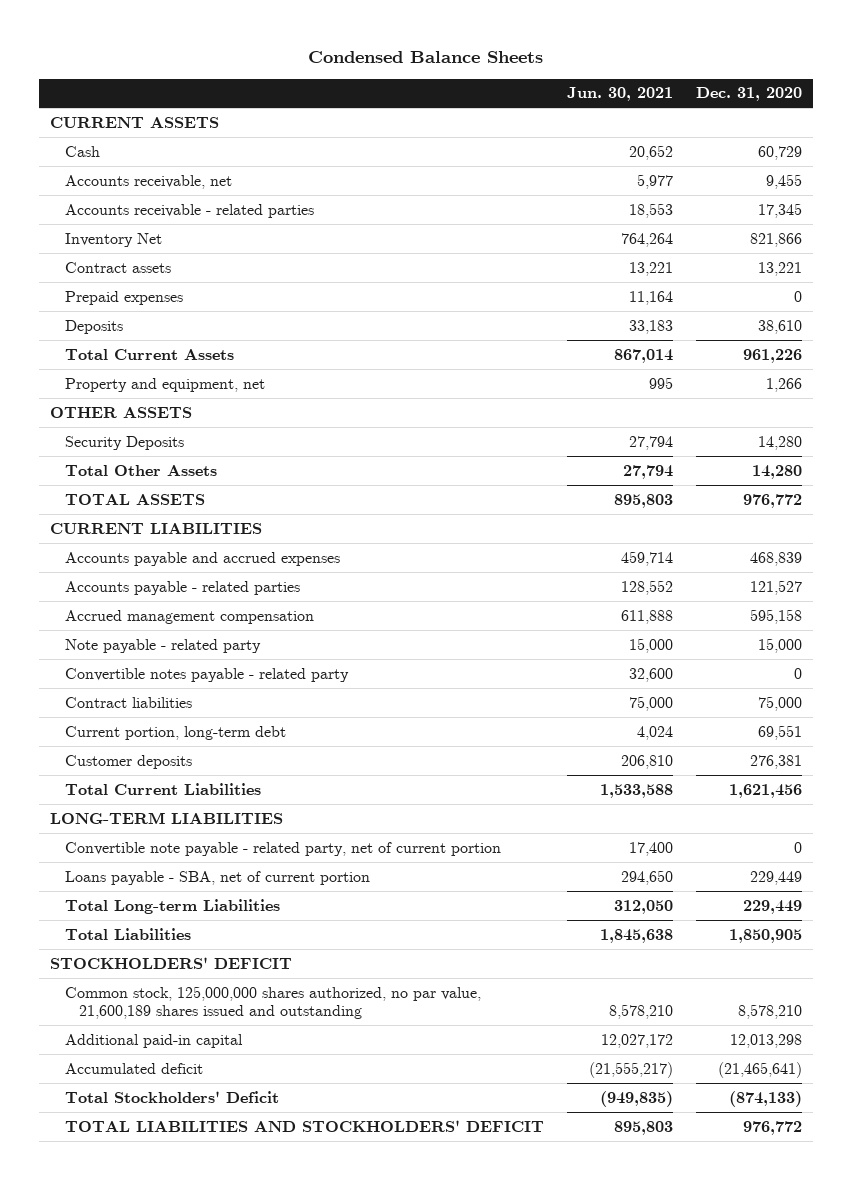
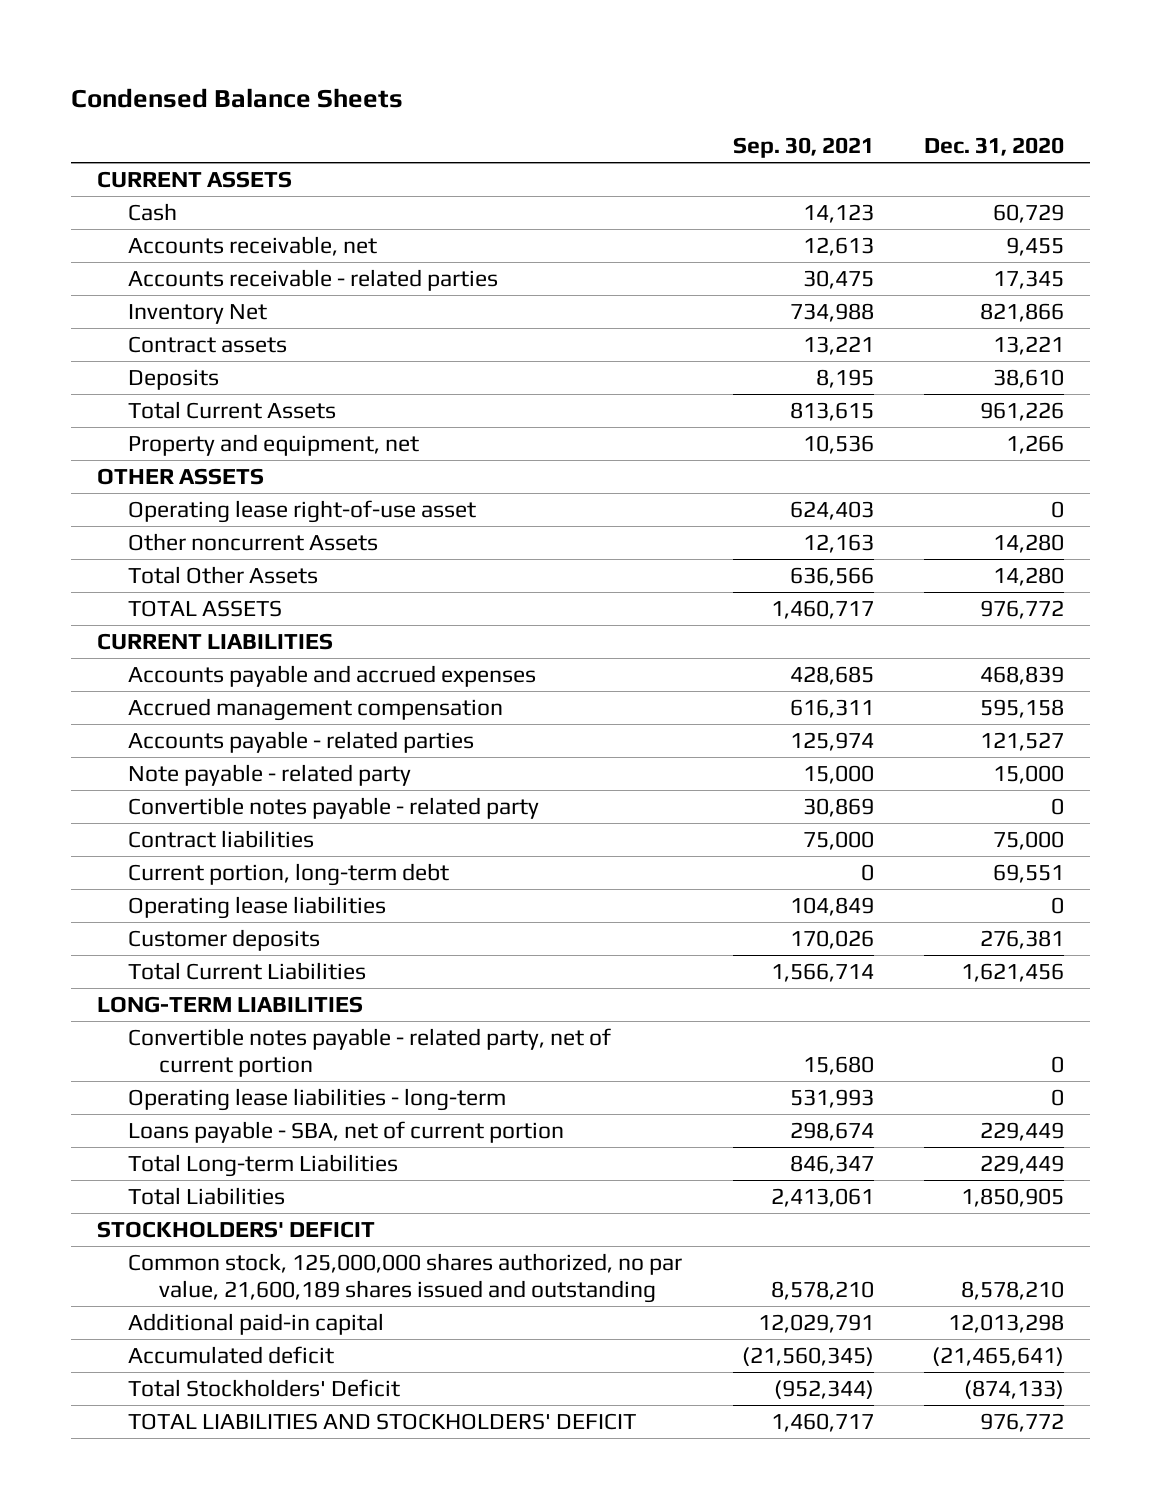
- | Jun. 30, 2021 | Dec. 31, 2020
+ | Sep. 30, 2021 | Dec. 31, 2020
- Prepaid expenses | 11,164 | 0
- Security Deposits | 27,794 | 14,280
+ Operating lease right-of-use asset | 624,403 | 0
+ Other noncurrent Assets | 12,163 | 14,280
moved down: Accounts payable - related parties | 125,974 | 121,527
+ Operating lease liabilities | 104,849 | 0
- Convertible note payable - related party, net of current portion | 17,400 | 0
+ Convertible notes payable - related party, net of current portion | 15,680 | 0
+ Operating lease liabilities - long-term | 531,993 | 0

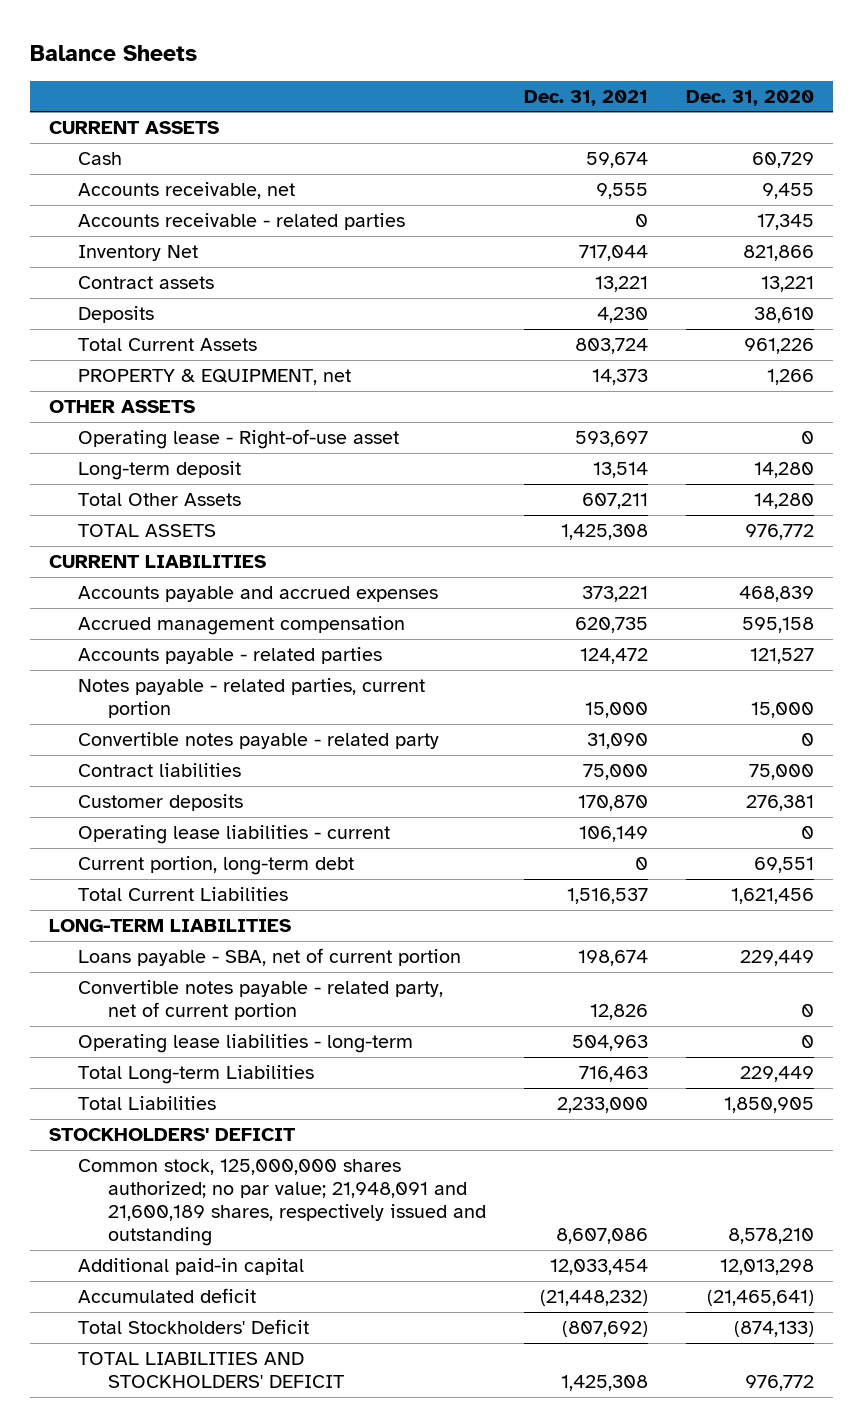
- Condensed Balance Sheets
+ Balance Sheets
- | Sep. 30, 2021 | Dec. 31, 2020
+ | Dec. 31, 2021 | Dec. 31, 2020
- Property and equipment, net | 10,536 | 1,266
+ PROPERTY & EQUIPMENT, net | 14,373 | 1,266
- Operating lease right-of-use asset | 624,403 | 0
- Other noncurrent Assets | 12,163 | 14,280
+ Operating lease - Right-of-use asset | 593,697 | 0
+ Long-term deposit | 13,514 | 14,280
- Note payable - related party | 15,000 | 15,000
+ Notes payable - related parties, current portion | 15,000 | 15,000
- Operating lease liabilities | 104,849 | 0
+ Operating lease liabilities - current | 106,149 | 0
moved down: Current portion, long-term debt | 0 | 69,551
moved up: Loans payable - SBA, net of current portion | 198,674 | 229,449
- Common stock, 125,000,000 shares authorized, no par value, 21,600,189 shares issued and outstanding | 8,578,210 | 8,578,210
+ Common stock, 125,000,000 shares authorized; no par value; 21,948,091 and 21,600,189 shares, respectively issued and outstanding | 8,607,086 | 8,578,210

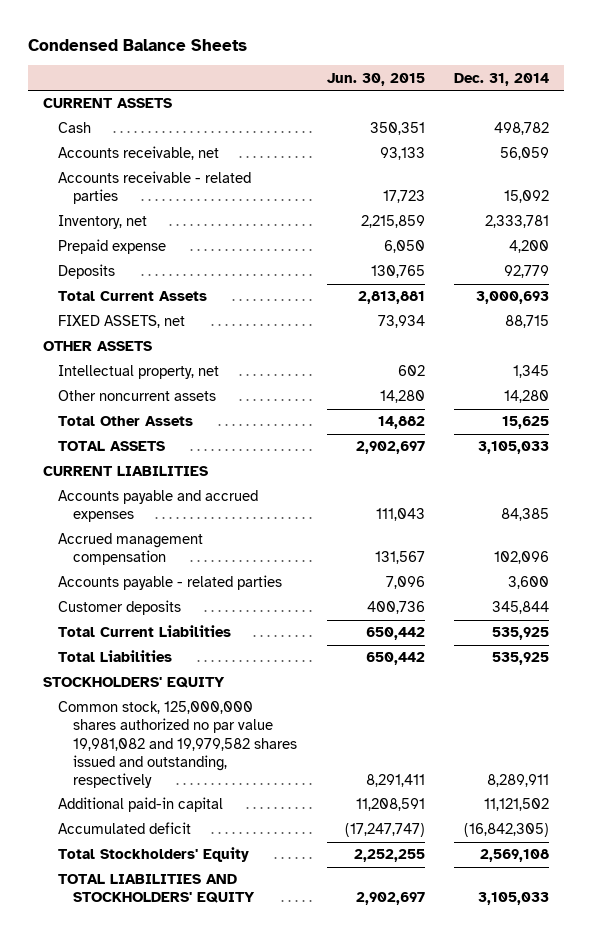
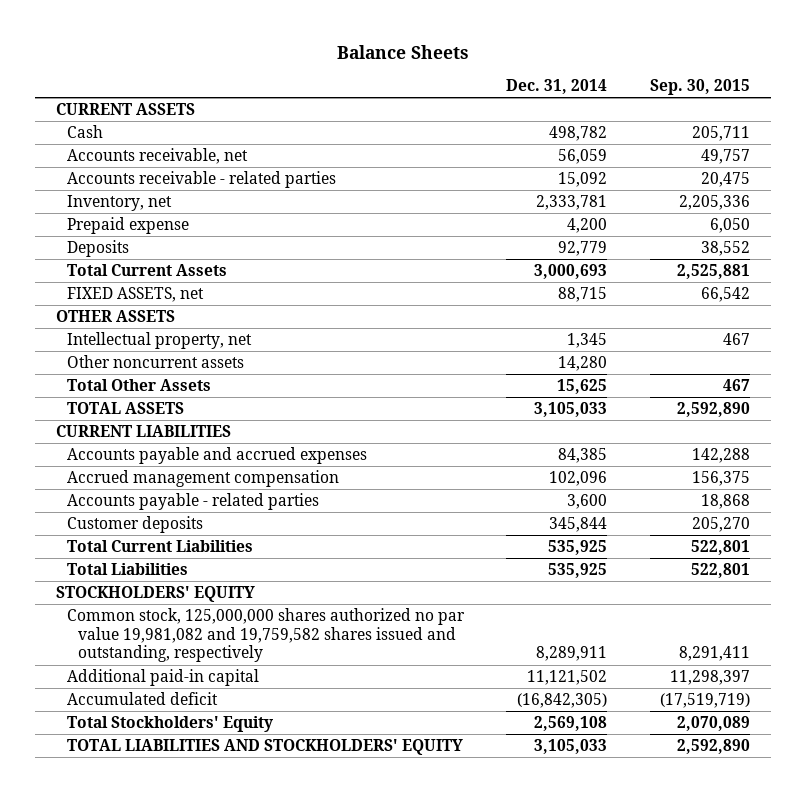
- Condensed Balance Sheets
+ Balance Sheets
- | Jun. 30, 2015 | Dec. 31, 2014
+ | Dec. 31, 2014 | Sep. 30, 2015
- Common stock, 125,000,000 shares authorized no par value 19,981,082 and 19,979,582 shares issued and outstanding, respectively | 8,291,411 | 8,289,911
+ Common stock, 125,000,000 shares authorized no par value 19,981,082 and 19,759,582 shares issued and outstanding, respectively | 8,289,911 | 8,291,411

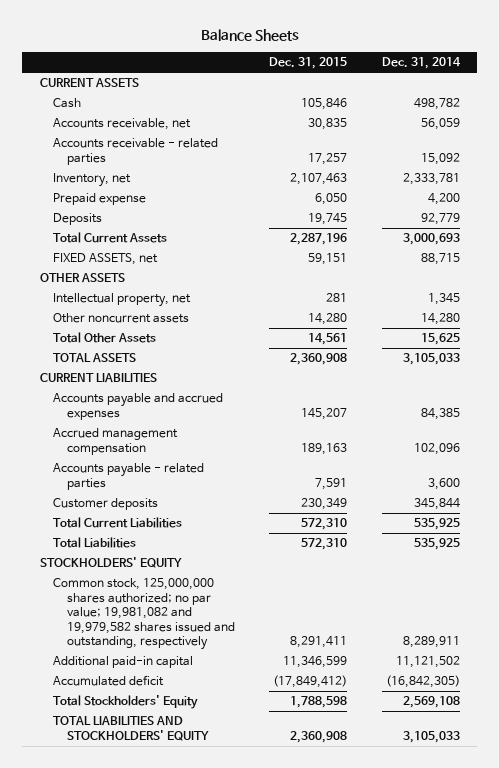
- | Dec. 31, 2014 | Sep. 30, 2015
+ | Dec. 31, 2015 | Dec. 31, 2014
- Common stock, 125,000,000 shares authorized no par value 19,981,082 and 19,759,582 shares issued and outstanding, respectively | 8,289,911 | 8,291,411
+ Common stock, 125,000,000 shares authorized; no par value; 19,981,082 and 19,979,582 shares issued and outstanding, respectively | 8,291,411 | 8,289,911

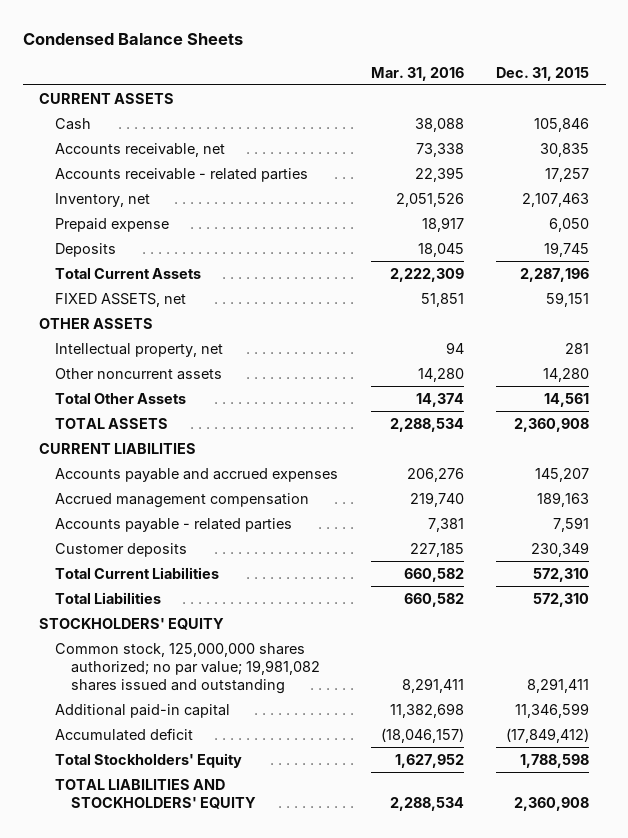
- Balance Sheets
+ Condensed Balance Sheets
- | Dec. 31, 2015 | Dec. 31, 2014
+ | Mar. 31, 2016 | Dec. 31, 2015
- Common stock, 125,000,000 shares authorized; no par value; 19,981,082 and 19,979,582 shares issued and outstanding, respectively | 8,291,411 | 8,289,911
+ Common stock, 125,000,000 shares authorized; no par value; 19,981,082 shares issued and outstanding | 8,291,411 | 8,291,411

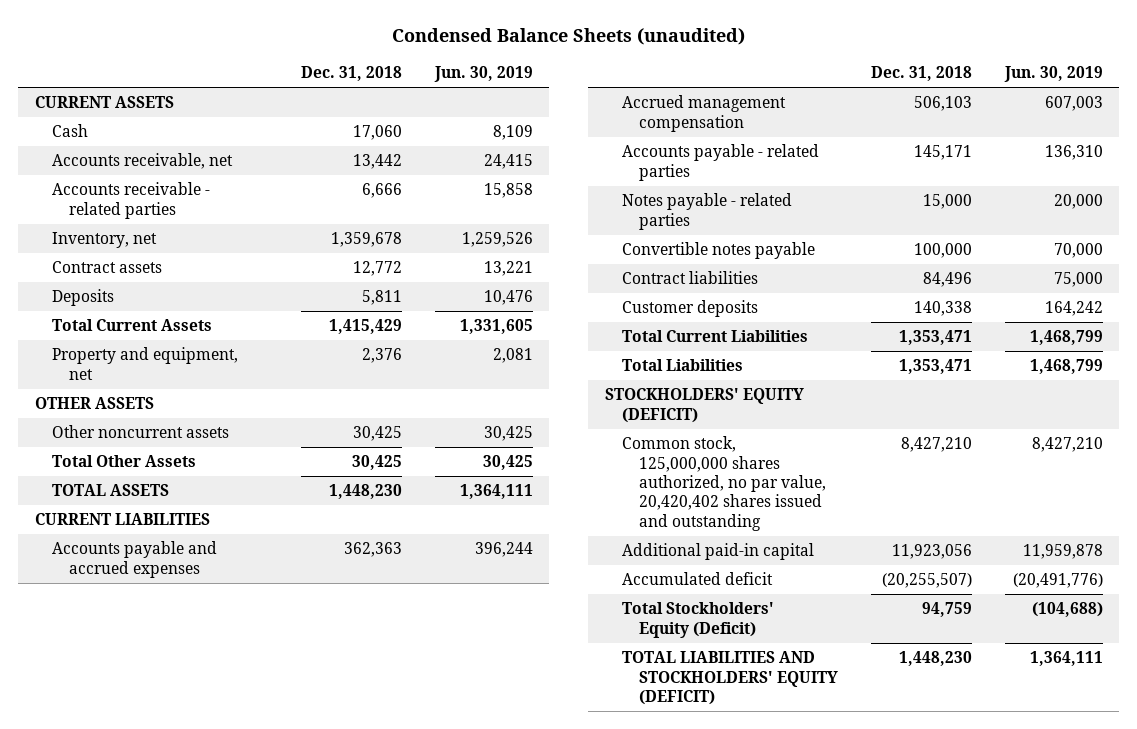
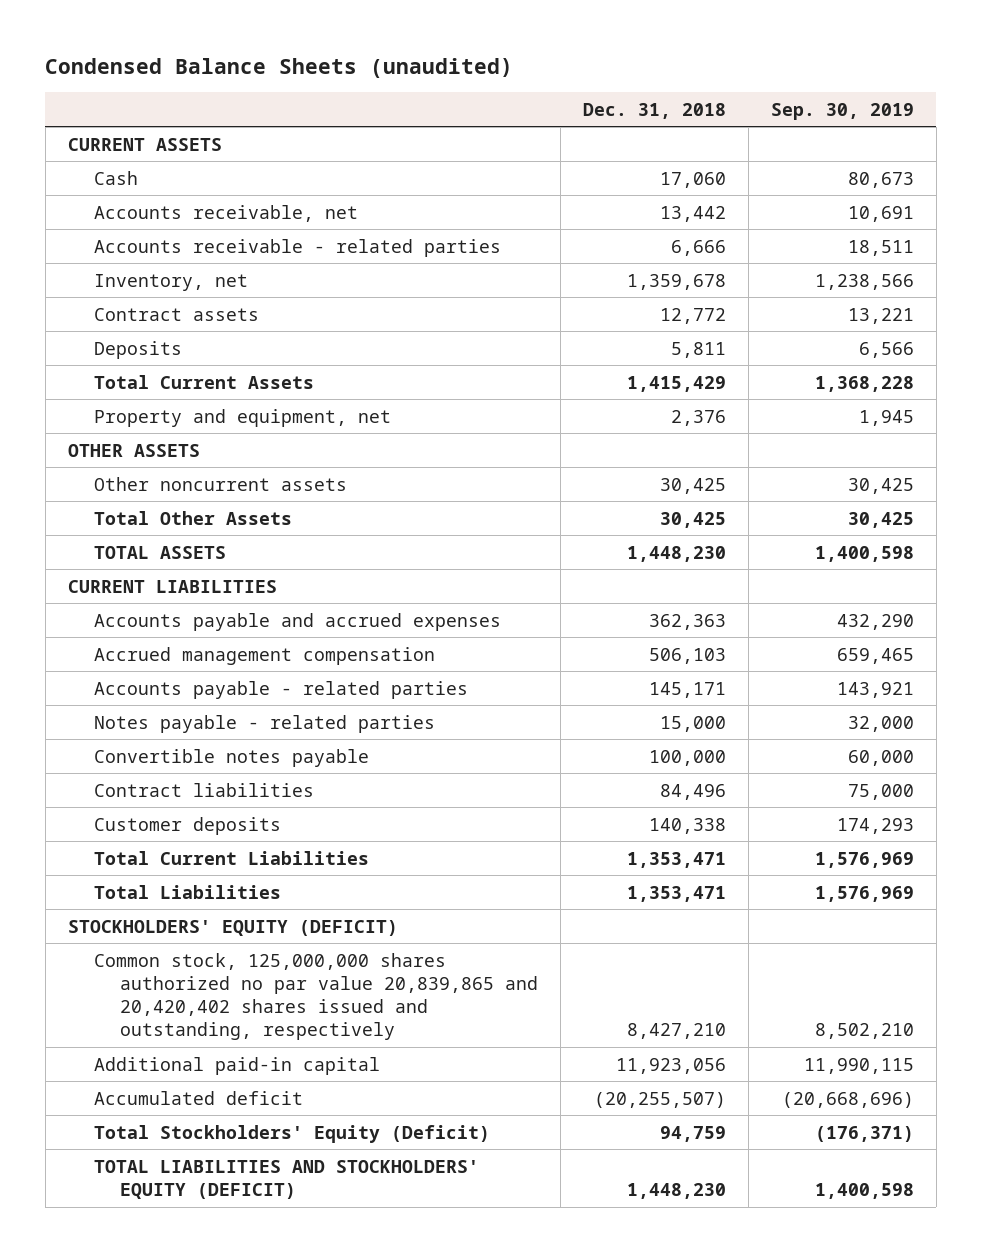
- | Dec. 31, 2018 | Jun. 30, 2019
+ | Dec. 31, 2018 | Sep. 30, 2019
- Common stock, 125,000,000 shares authorized, no par value, 20,420,402 shares issued and outstanding | 8,427,210 | 8,427,210
+ Common stock, 125,000,000 shares authorized no par value 20,839,865 and 20,420,402 shares issued and outstanding, respectively | 8,427,210 | 8,502,210

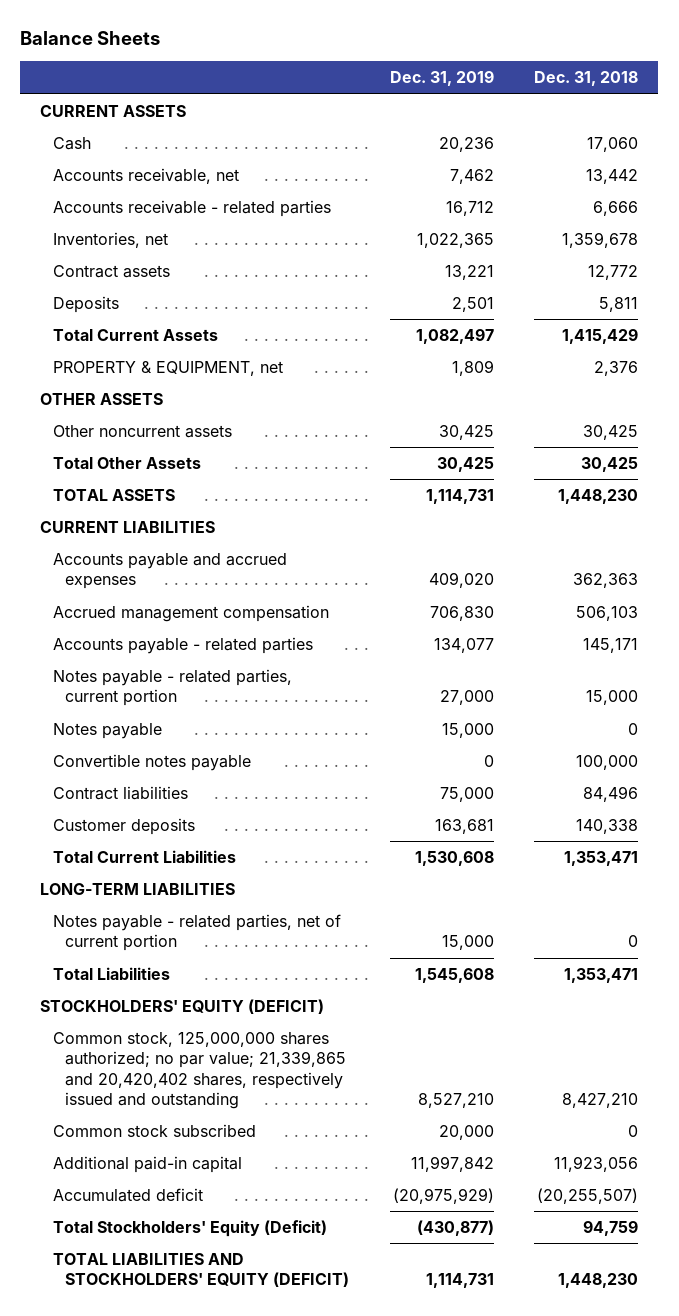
- Condensed Balance Sheets (unaudited)
+ Balance Sheets
- | Dec. 31, 2018 | Sep. 30, 2019
+ | Dec. 31, 2019 | Dec. 31, 2018
- Inventory, net | 1,359,678 | 1,238,566
+ Inventories, net | 1,022,365 | 1,359,678
- Property and equipment, net | 2,376 | 1,945
+ PROPERTY & EQUIPMENT, net | 1,809 | 2,376
- Notes payable - related parties | 15,000 | 32,000
+ Notes payable - related parties, current portion | 27,000 | 15,000
+ Notes payable | 15,000 | 0
+ LONG-TERM LIABILITIES
+ Notes payable - related parties, net of current portion | 15,000 | 0
- Common stock, 125,000,000 shares authorized no par value 20,839,865 and 20,420,402 shares issued and outstanding, respectively | 8,427,210 | 8,502,210
+ Common stock, 125,000,000 shares authorized; no par value; 21,339,865 and 20,420,402 shares, respectively issued and outstanding | 8,527,210 | 8,427,210
+ Common stock subscribed | 20,000 | 0

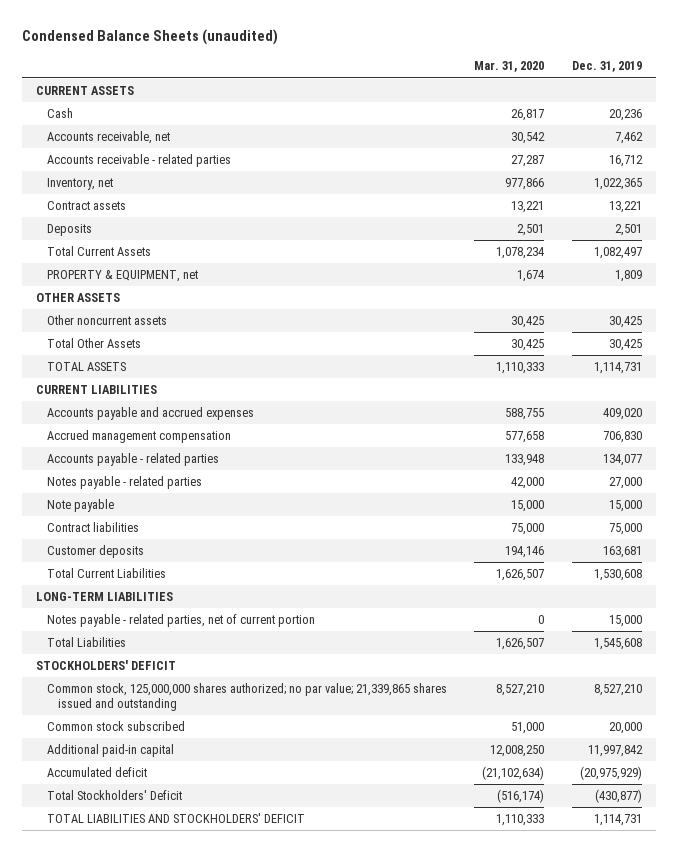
- Balance Sheets
+ Condensed Balance Sheets (unaudited)
- | Dec. 31, 2019 | Dec. 31, 2018
+ | Mar. 31, 2020 | Dec. 31, 2019
- Inventories, net | 1,022,365 | 1,359,678
+ Inventory, net | 977,866 | 1,022,365
- Notes payable - related parties, current portion | 27,000 | 15,000
- Notes payable | 15,000 | 0
- Convertible notes payable | 0 | 100,000
+ Notes payable - related parties | 42,000 | 27,000
+ Note payable | 15,000 | 15,000
- STOCKHOLDERS' EQUITY (DEFICIT)
- Common stock, 125,000,000 shares authorized; no par value; 21,339,865 and 20,420,402 shares, respectively issued and outstanding | 8,527,210 | 8,427,210
+ STOCKHOLDERS' DEFICIT
+ Common stock, 125,000,000 shares authorized; no par value; 21,339,865 shares issued and outstanding | 8,527,210 | 8,527,210
- Total Stockholders' Equity (Deficit) | (430,877) | 94,759
- TOTAL LIABILITIES AND STOCKHOLDERS' EQUITY (DEFICIT) | 1,114,731 | 1,448,230
+ Total Stockholders' Deficit | (516,174) | (430,877)
+ TOTAL LIABILITIES AND STOCKHOLDERS' DEFICIT | 1,110,333 | 1,114,731

